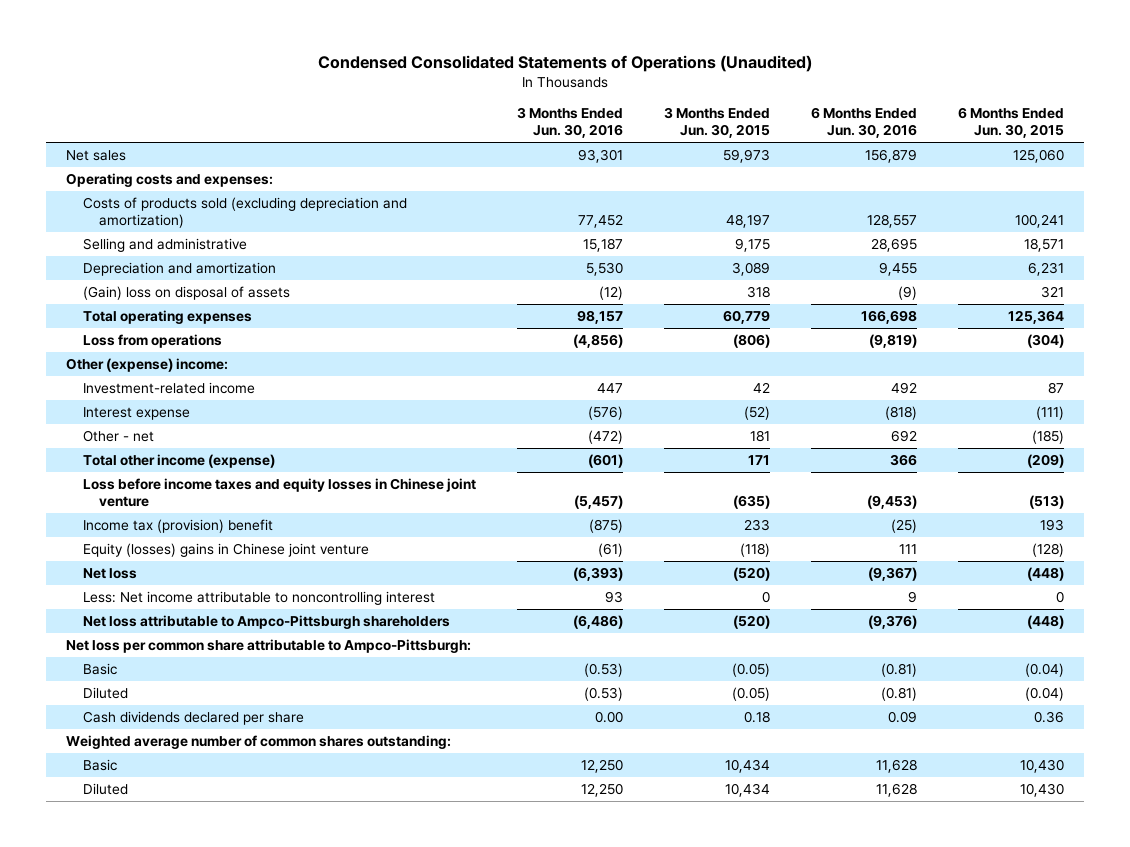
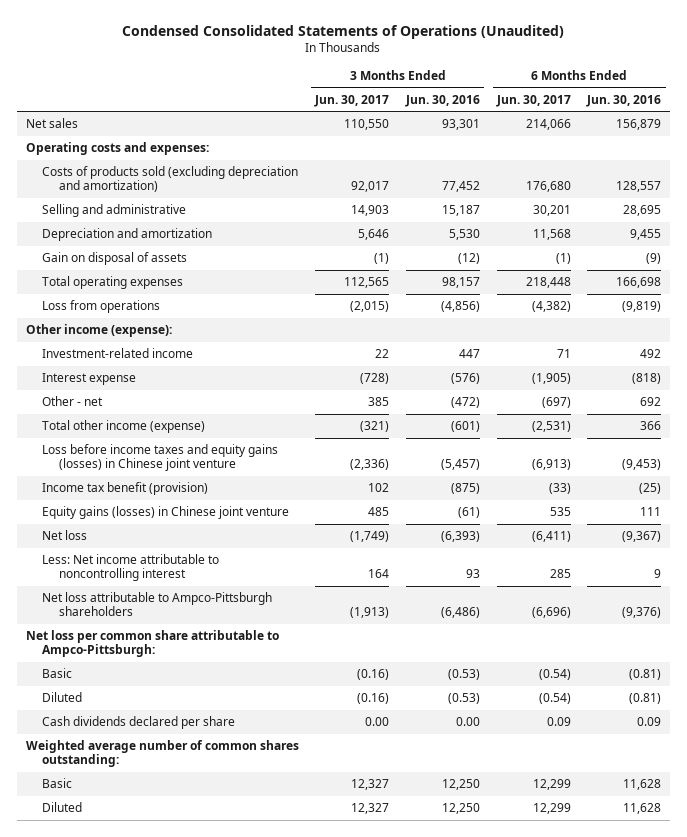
- | 3 Months Ended Jun. 30, 2016 | 3 Months Ended Jun. 30, 2015 | 6 Months Ended Jun. 30, 2016 | 6 Months Ended Jun. 30, 2015
+ | 3 Months Ended Jun. 30, 2017 | 3 Months Ended Jun. 30, 2016 | 6 Months Ended Jun. 30, 2017 | 6 Months Ended Jun. 30, 2016
- (Gain) loss on disposal of assets | (12) | 318 | (9) | 321
+ Gain on disposal of assets | (1) | (12) | (1) | (9)
- Other (expense) income:
+ Other income (expense):
- Loss before income taxes and equity losses in Chinese joint venture | (5,457) | (635) | (9,453) | (513)
- Income tax (provision) benefit | (875) | 233 | (25) | 193
- Equity (losses) gains in Chinese joint venture | (61) | (118) | 111 | (128)
+ Loss before income taxes and equity gains (losses) in Chinese joint venture | (2,336) | (5,457) | (6,913) | (9,453)
+ Income tax benefit (provision) | 102 | (875) | (33) | (25)
+ Equity gains (losses) in Chinese joint venture | 485 | (61) | 535 | 111

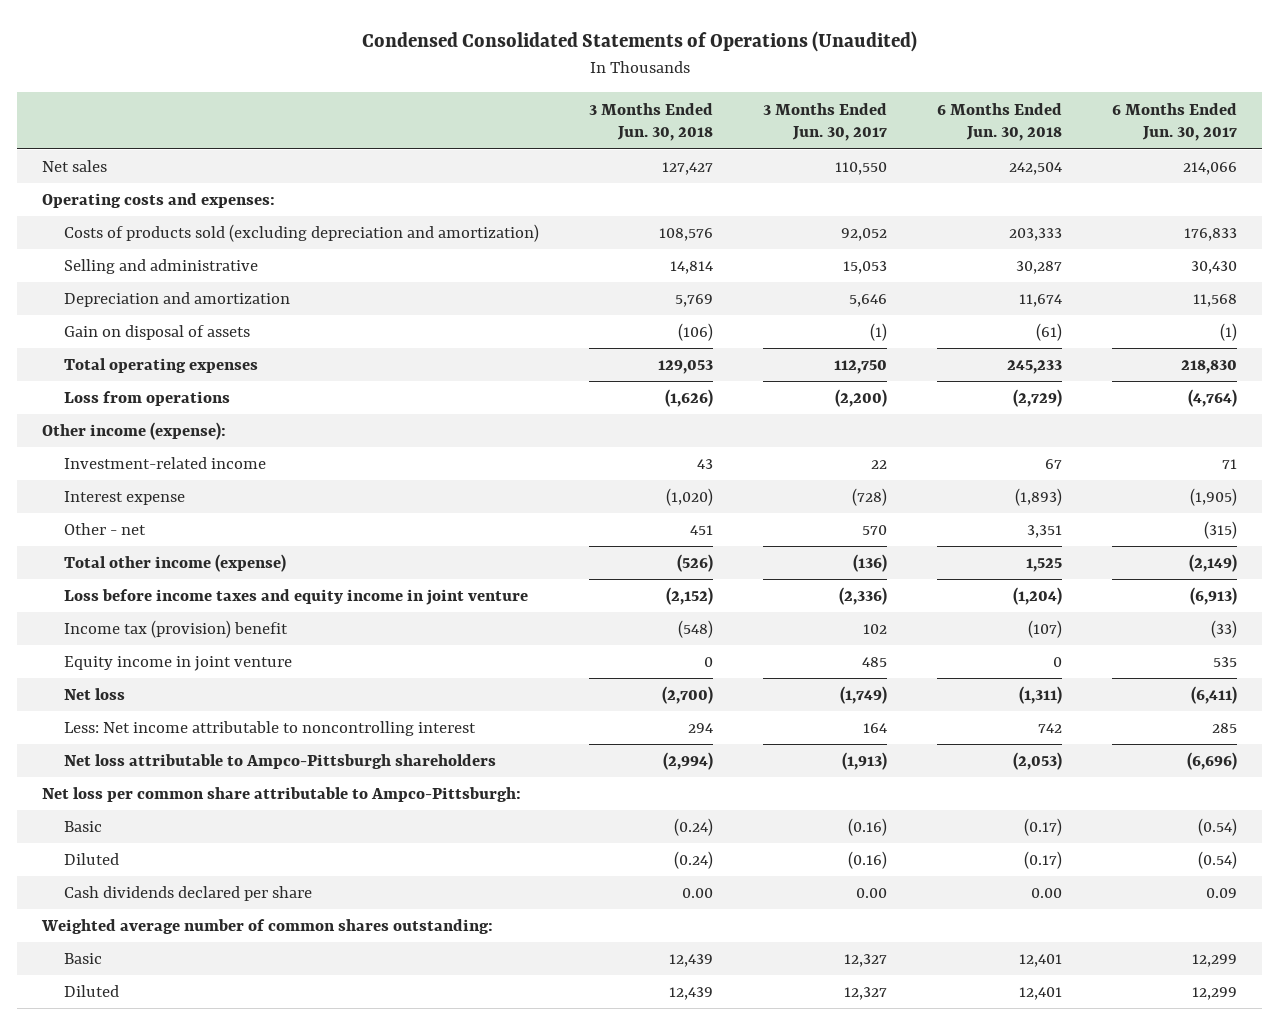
- | 3 Months Ended Jun. 30, 2017 | 3 Months Ended Jun. 30, 2016 | 6 Months Ended Jun. 30, 2017 | 6 Months Ended Jun. 30, 2016
+ | 3 Months Ended Jun. 30, 2018 | 3 Months Ended Jun. 30, 2017 | 6 Months Ended Jun. 30, 2018 | 6 Months Ended Jun. 30, 2017
- Costs of products sold (excluding depreciation and amortization) | 92,017 | 77,452 | 176,680 | 128,557
- Selling and administrative | 14,903 | 15,187 | 30,201 | 28,695
+ Costs of products sold (excluding depreciation and amortization) | 108,576 | 92,052 | 203,333 | 176,833
+ Selling and administrative | 14,814 | 15,053 | 30,287 | 30,430
- Total operating expenses | 112,565 | 98,157 | 218,448 | 166,698
- Loss from operations | (2,015) | (4,856) | (4,382) | (9,819)
+ Total operating expenses | 129,053 | 112,750 | 245,233 | 218,830
+ Loss from operations | (1,626) | (2,200) | (2,729) | (4,764)
- Other - net | 385 | (472) | (697) | 692
- Total other income (expense) | (321) | (601) | (2,531) | 366
- Loss before income taxes and equity gains (losses) in Chinese joint venture | (2,336) | (5,457) | (6,913) | (9,453)
- Income tax benefit (provision) | 102 | (875) | (33) | (25)
- Equity gains (losses) in Chinese joint venture | 485 | (61) | 535 | 111
+ Other - net | 451 | 570 | 3,351 | (315)
+ Total other income (expense) | (526) | (136) | 1,525 | (2,149)
+ Loss before income taxes and equity income in joint venture | (2,152) | (2,336) | (1,204) | (6,913)
+ Income tax (provision) benefit | (548) | 102 | (107) | (33)
+ Equity income in joint venture | 0 | 485 | 0 | 535

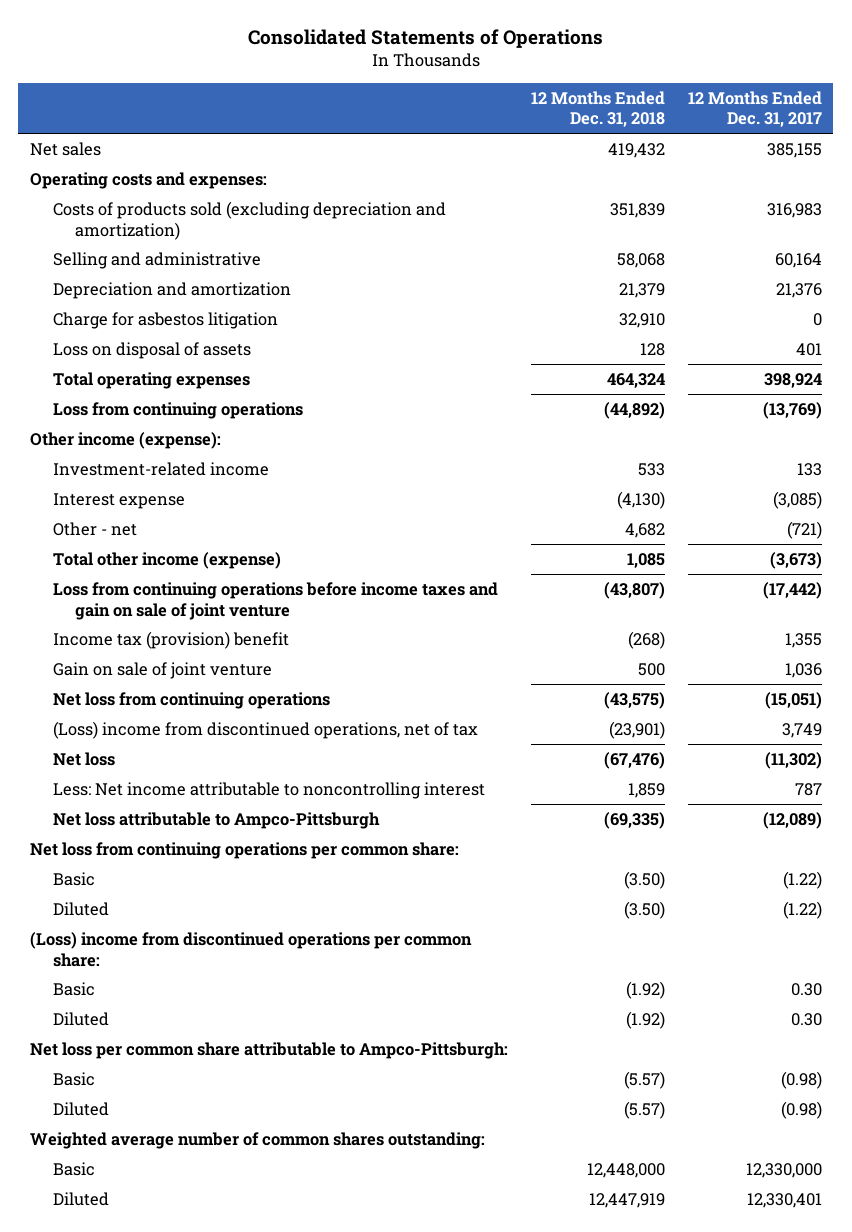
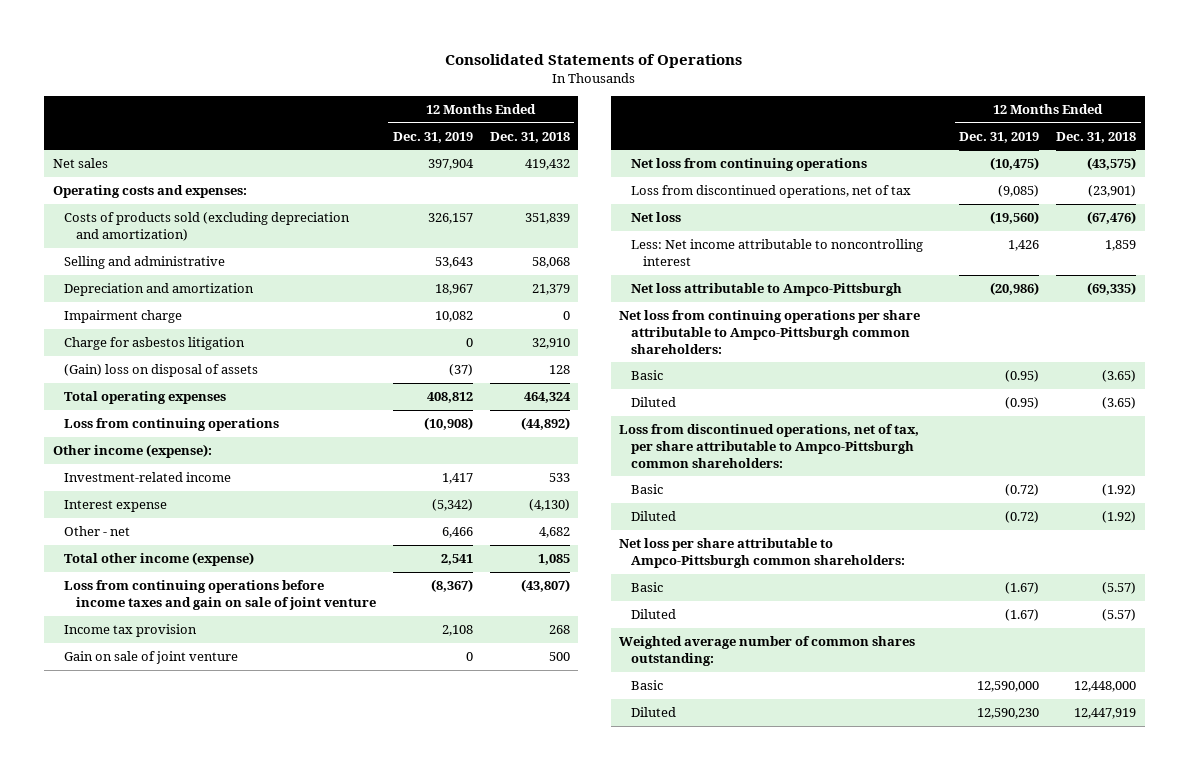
- | 12 Months Ended Dec. 31, 2018 | 12 Months Ended Dec. 31, 2017
+ | 12 Months Ended Dec. 31, 2019 | 12 Months Ended Dec. 31, 2018
+ Impairment charge | 10,082 | 0
- Loss on disposal of assets | 128 | 401
+ (Gain) loss on disposal of assets | (37) | 128
- Income tax (provision) benefit | (268) | 1,355
+ Income tax provision | 2,108 | 268
- (Loss) income from discontinued operations, net of tax | (23,901) | 3,749
+ Loss from discontinued operations, net of tax | (9,085) | (23,901)
- Net loss from continuing operations per common share:
- Basic | (3.50) | (1.22)
- Diluted | (3.50) | (1.22)
- (Loss) income from discontinued operations per common share:
+ Net loss from continuing operations per share attributable to Ampco-Pittsburgh common shareholders:
+ Basic | (0.95) | (3.65)
+ Diluted | (0.95) | (3.65)
+ Loss from discontinued operations, net of tax, per share attributable to Ampco-Pittsburgh common shareholders:
- Net loss per common share attributable to Ampco-Pittsburgh:
+ Net loss per share attributable to Ampco-Pittsburgh common shareholders:

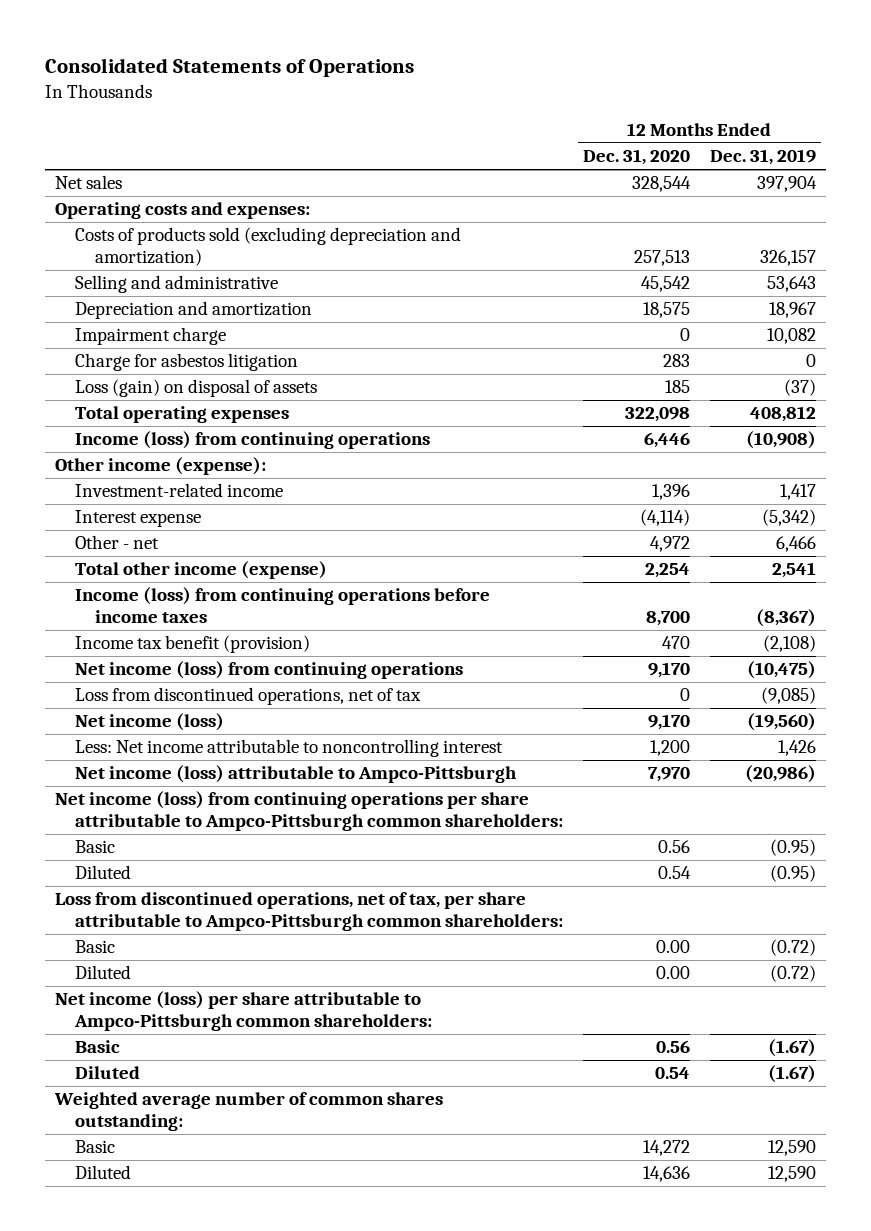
- | 12 Months Ended Dec. 31, 2019 | 12 Months Ended Dec. 31, 2018
+ | 12 Months Ended Dec. 31, 2020 | 12 Months Ended Dec. 31, 2019
- (Gain) loss on disposal of assets | (37) | 128
+ Loss (gain) on disposal of assets | 185 | (37)
- Loss from continuing operations | (10,908) | (44,892)
+ Income (loss) from continuing operations | 6,446 | (10,908)
- Loss from continuing operations before income taxes and gain on sale of joint venture | (8,367) | (43,807)
- Income tax provision | 2,108 | 268
- Gain on sale of joint venture | 0 | 500
- Net loss from continuing operations | (10,475) | (43,575)
+ Income (loss) from continuing operations before income taxes | 8,700 | (8,367)
+ Income tax benefit (provision) | 470 | (2,108)
+ Net income (loss) from continuing operations | 9,170 | (10,475)
- Net loss | (19,560) | (67,476)
+ Net income (loss) | 9,170 | (19,560)
- Net loss attributable to Ampco-Pittsburgh | (20,986) | (69,335)
- Net loss from continuing operations per share attributable to Ampco-Pittsburgh common shareholders:
+ Net income (loss) attributable to Ampco-Pittsburgh | 7,970 | (20,986)
+ Net income (loss) from continuing operations per share attributable to Ampco-Pittsburgh common shareholders:
- Net loss per share attributable to Ampco-Pittsburgh common shareholders:
+ Net income (loss) per share attributable to Ampco-Pittsburgh common shareholders:
- Basic | 12,590,000 | 12,448,000
- Diluted | 12,590,230 | 12,447,919
+ Basic | 14,272 | 12,590
+ Diluted | 14,636 | 12,590

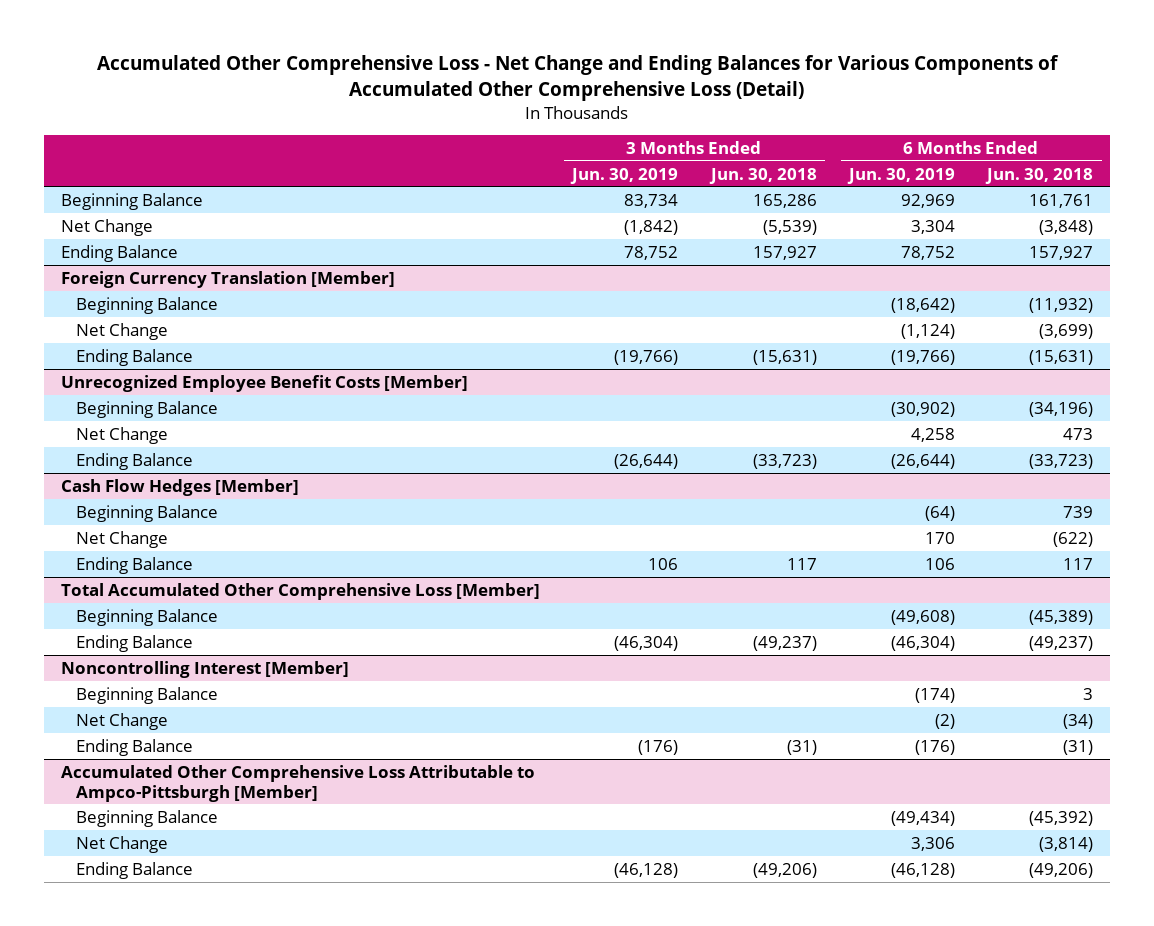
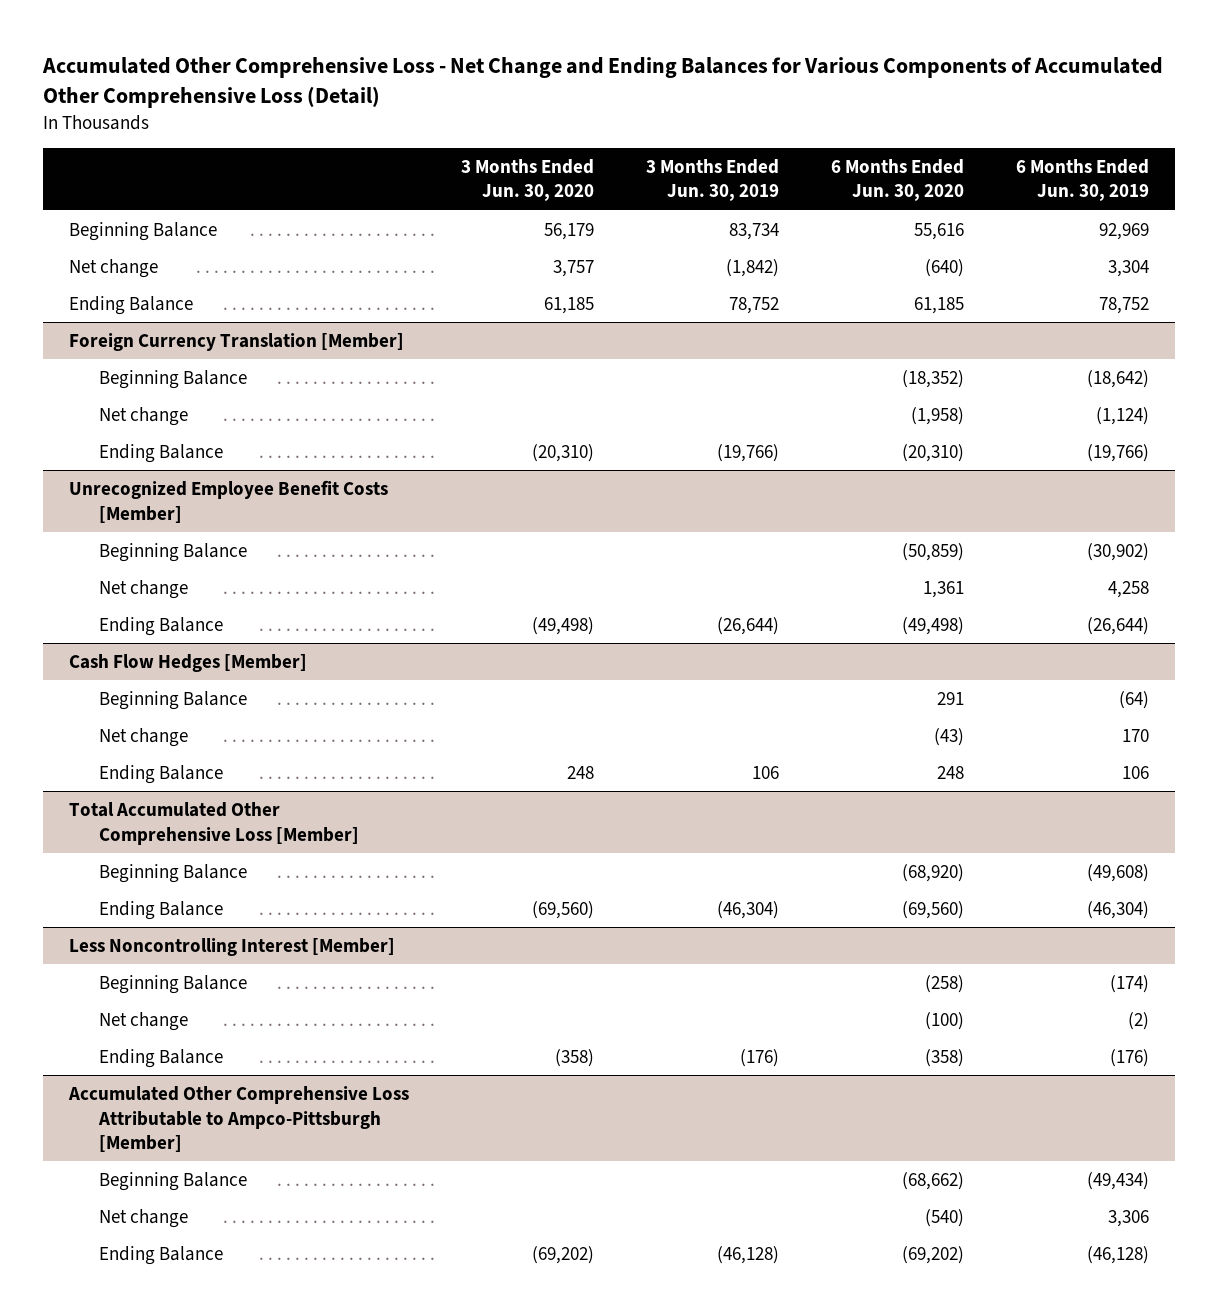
- | 3 Months Ended Jun. 30, 2019 | 3 Months Ended Jun. 30, 2018 | 6 Months Ended Jun. 30, 2019 | 6 Months Ended Jun. 30, 2018
+ | 3 Months Ended Jun. 30, 2020 | 3 Months Ended Jun. 30, 2019 | 6 Months Ended Jun. 30, 2020 | 6 Months Ended Jun. 30, 2019
- Net Change | (1,842) | (5,539) | 3,304 | (3,848)
+ Net change | 3,757 | (1,842) | (640) | 3,304
@ Foreign Currency Translation [Member]
- Net Change | | | (1,124) | (3,699)
+ Net change | | | (1,958) | (1,124)
@ Unrecognized Employee Benefit Costs [Member]
- Net Change | | | 4,258 | 473
+ Net change | | | 1,361 | 4,258
@ Cash Flow Hedges [Member]
- Net Change | | | 170 | (622)
+ Net change | | | (43) | 170
- Noncontrolling Interest [Member]
+ Less Noncontrolling Interest [Member]
- Net Change | | | (2) | (34)
+ Net change | | | (100) | (2)
@ Accumulated Other Comprehensive Loss Attributable to Ampco-Pittsburgh [Member]
- Net Change | | | 3,306 | (3,814)
+ Net change | | | (540) | 3,306

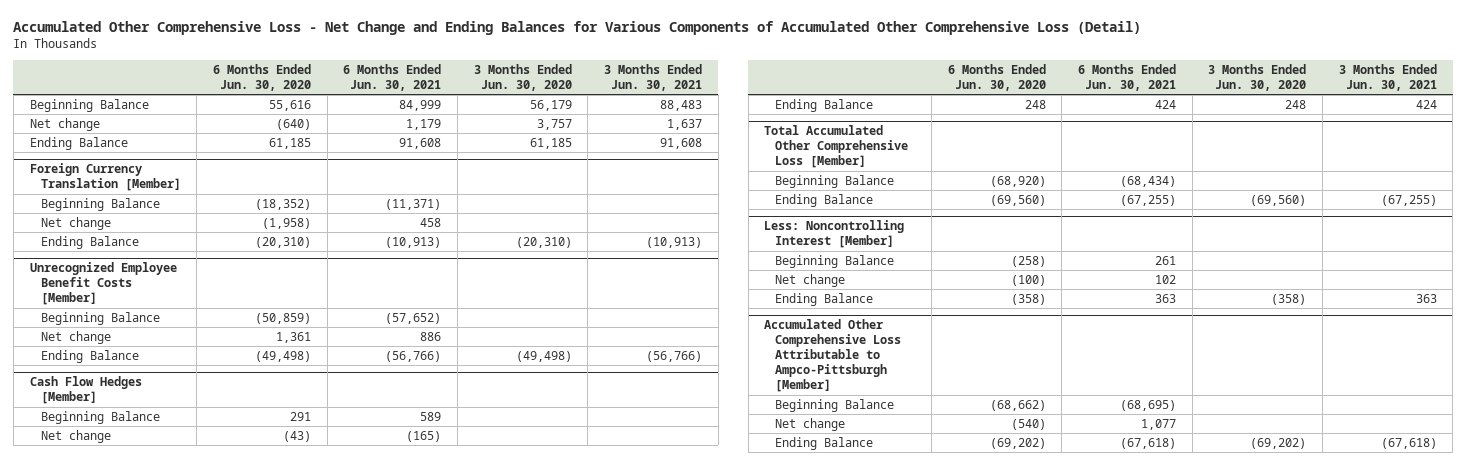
- | 3 Months Ended Jun. 30, 2020 | 3 Months Ended Jun. 30, 2019 | 6 Months Ended Jun. 30, 2020 | 6 Months Ended Jun. 30, 2019
+ | 6 Months Ended Jun. 30, 2020 | 6 Months Ended Jun. 30, 2021 | 3 Months Ended Jun. 30, 2020 | 3 Months Ended Jun. 30, 2021
- Less Noncontrolling Interest [Member]
+ Less: Noncontrolling Interest [Member]

